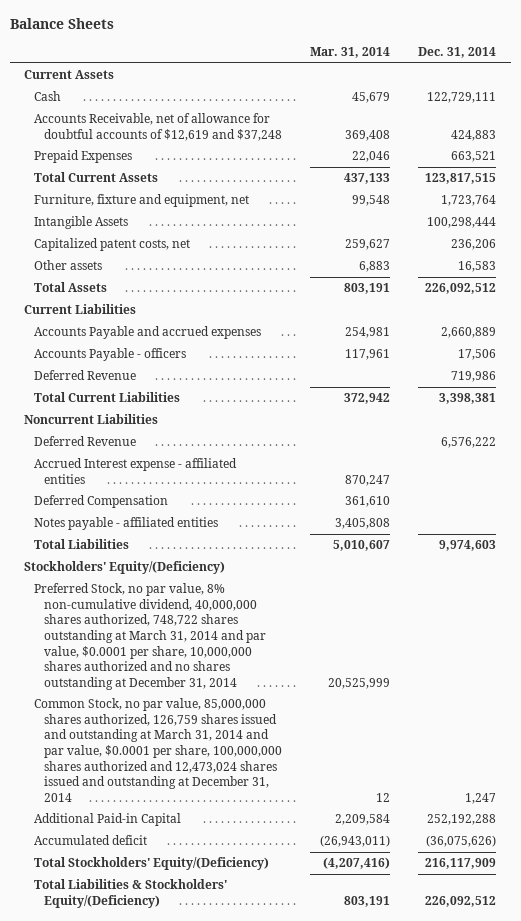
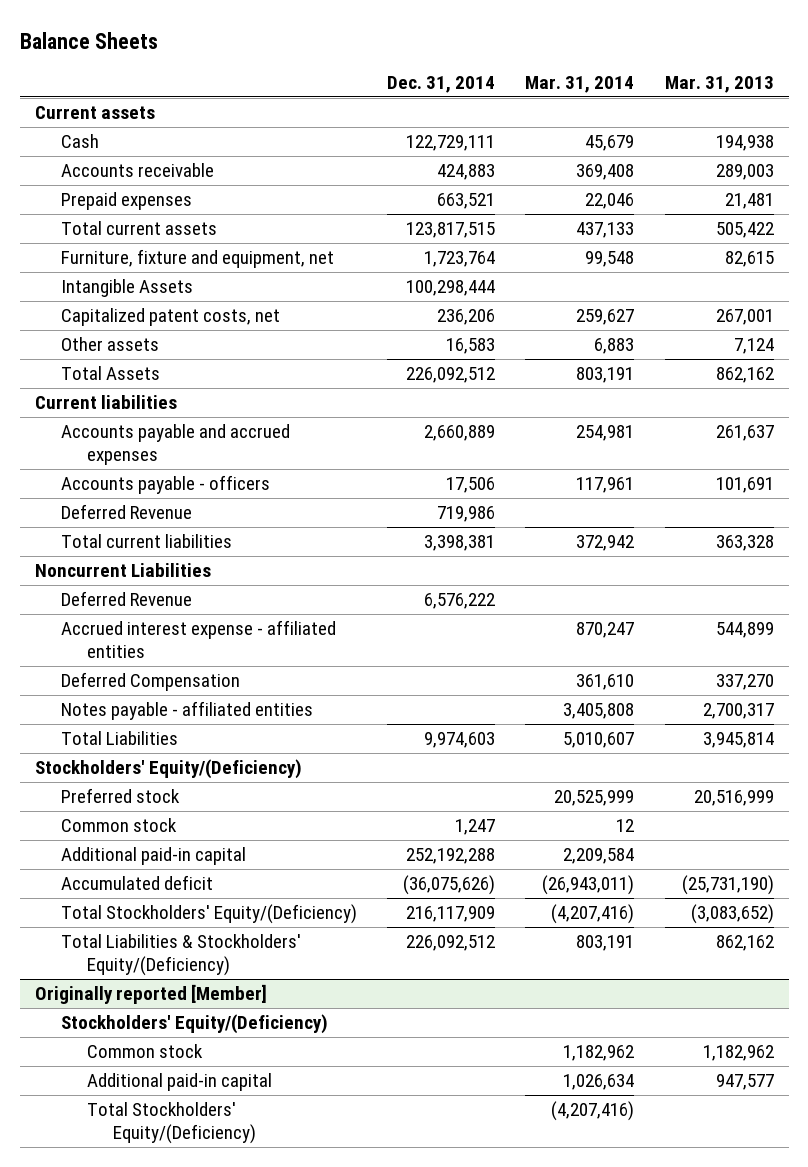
- | Mar. 31, 2014 | Dec. 31, 2014
+ | Dec. 31, 2014 | Mar. 31, 2014 | Mar. 31, 2013
- Current Assets
+ Current assets
- Accounts Receivable, net of allowance for doubtful accounts of $12,619 and $37,248 | 369,408 | 424,883
- Prepaid Expenses | 22,046 | 663,521
- Total Current Assets | 437,133 | 123,817,515
+ Accounts receivable | 424,883 | 369,408 | 289,003
+ Prepaid expenses | 663,521 | 22,046 | 21,481
+ Total current assets | 123,817,515 | 437,133 | 505,422
- Current Liabilities
- Accounts Payable and accrued expenses | 254,981 | 2,660,889
- Accounts Payable - officers | 117,961 | 17,506
+ Current liabilities
+ Accounts payable and accrued expenses | 2,660,889 | 254,981 | 261,637
+ Accounts payable - officers | 17,506 | 117,961 | 101,691
- Total Current Liabilities | 372,942 | 3,398,381
+ Total current liabilities | 3,398,381 | 372,942 | 363,328
- Accrued Interest expense - affiliated entities | 870,247 |
+ Accrued interest expense - affiliated entities | | 870,247 | 544,899
- Preferred Stock, no par value, 8% non-cumulative dividend, 40,000,000 shares authorized, 748,722 shares outstanding at March 31, 2014 and par value, $0.0001 per share, 10,000,000 shares authorized and no shares outstanding at December 31, 2014 | 20,525,999 |
- Common Stock, no par value, 85,000,000 shares authorized, 126,759 shares issued and outstanding at March 31, 2014 and par value, $0.0001 per share, 100,000,000 shares authorized and 12,473,024 shares issued and outstanding at December 31, 2014 | 12 | 1,247
- Additional Paid-in Capital | 2,209,584 | 252,192,288
+ Preferred stock | | 20,525,999 | 20,516,999
+ Common stock | 1,247 | 12 |
+ Additional paid-in capital | 252,192,288 | 2,209,584 |
+ Originally reported [Member]
+ Stockholders' Equity/(Deficiency)
+ Common stock | | 1,182,962 | 1,182,962
+ Additional paid-in capital | | 1,026,634 | 947,577
+ Total Stockholders' Equity/(Deficiency) | | (4,207,416) |

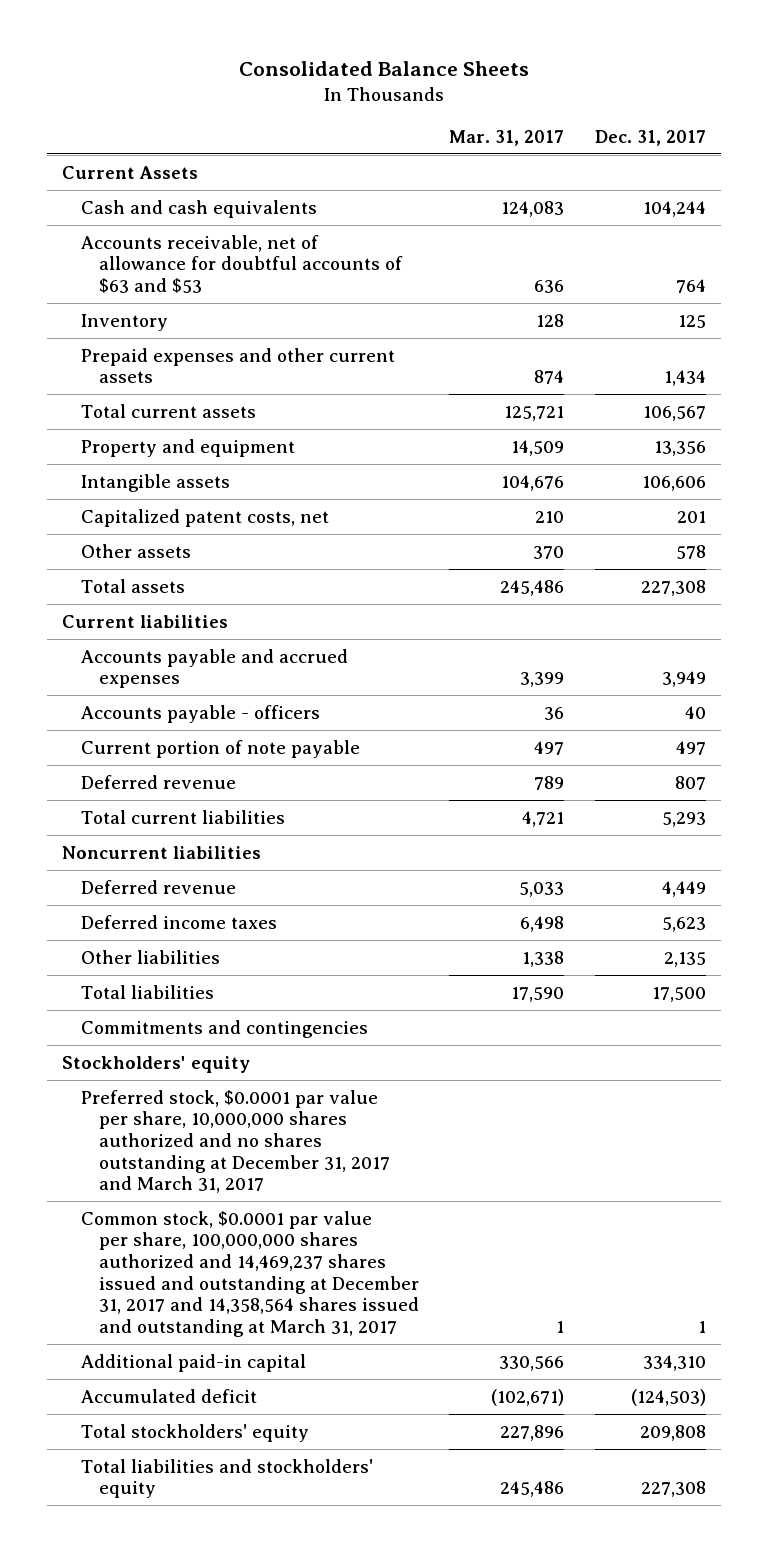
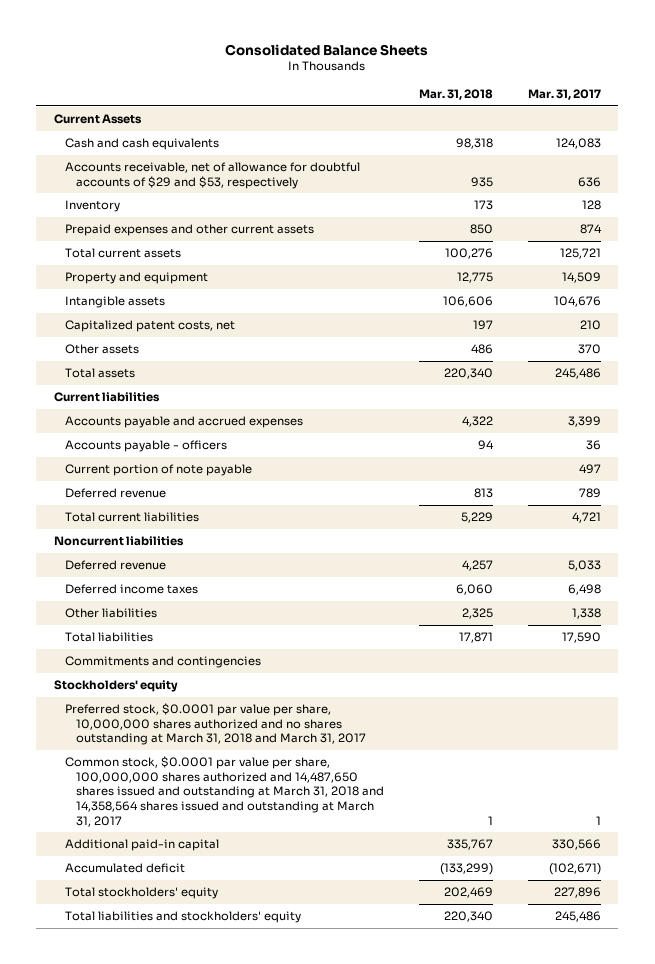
- | Mar. 31, 2017 | Dec. 31, 2017
+ | Mar. 31, 2018 | Mar. 31, 2017
- Accounts receivable, net of allowance for doubtful accounts of $63 and $53 | 636 | 764
+ Accounts receivable, net of allowance for doubtful accounts of $29 and $53, respectively | 935 | 636
- Preferred stock, $0.0001 par value per share, 10,000,000 shares authorized and no shares outstanding at December 31, 2017 and March 31, 2017
- Common stock, $0.0001 par value per share, 100,000,000 shares authorized and 14,469,237 shares issued and outstanding at December 31, 2017 and 14,358,564 shares issued and outstanding at March 31, 2017 | 1 | 1
+ Preferred stock, $0.0001 par value per share, 10,000,000 shares authorized and no shares outstanding at March 31, 2018 and March 31, 2017
+ Common stock, $0.0001 par value per share, 100,000,000 shares authorized and 14,487,650 shares issued and outstanding at March 31, 2018 and 14,358,564 shares issued and outstanding at March 31, 2017 | 1 | 1

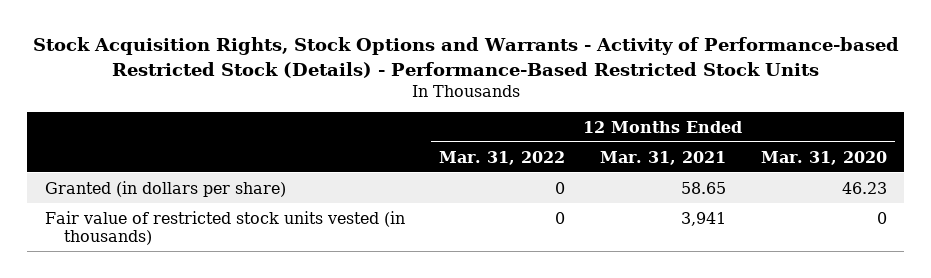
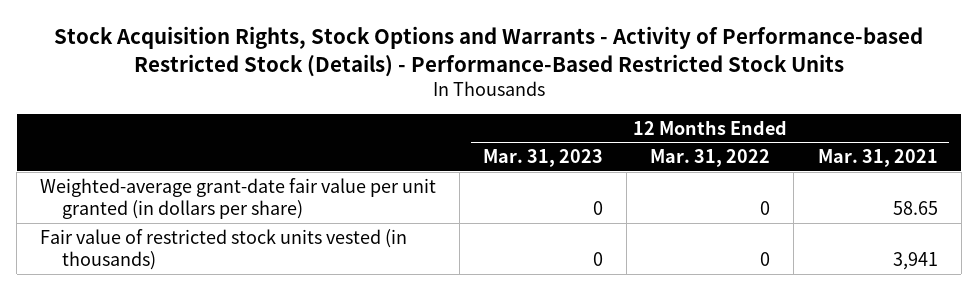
- | 12 Months Ended Mar. 31, 2022 | 12 Months Ended Mar. 31, 2021 | 12 Months Ended Mar. 31, 2020
+ | 12 Months Ended Mar. 31, 2023 | 12 Months Ended Mar. 31, 2022 | 12 Months Ended Mar. 31, 2021
- Granted (in dollars per share) | 0 | 58.65 | 46.23
+ Weighted-average grant-date fair value per unit granted (in dollars per share) | 0 | 0 | 58.65

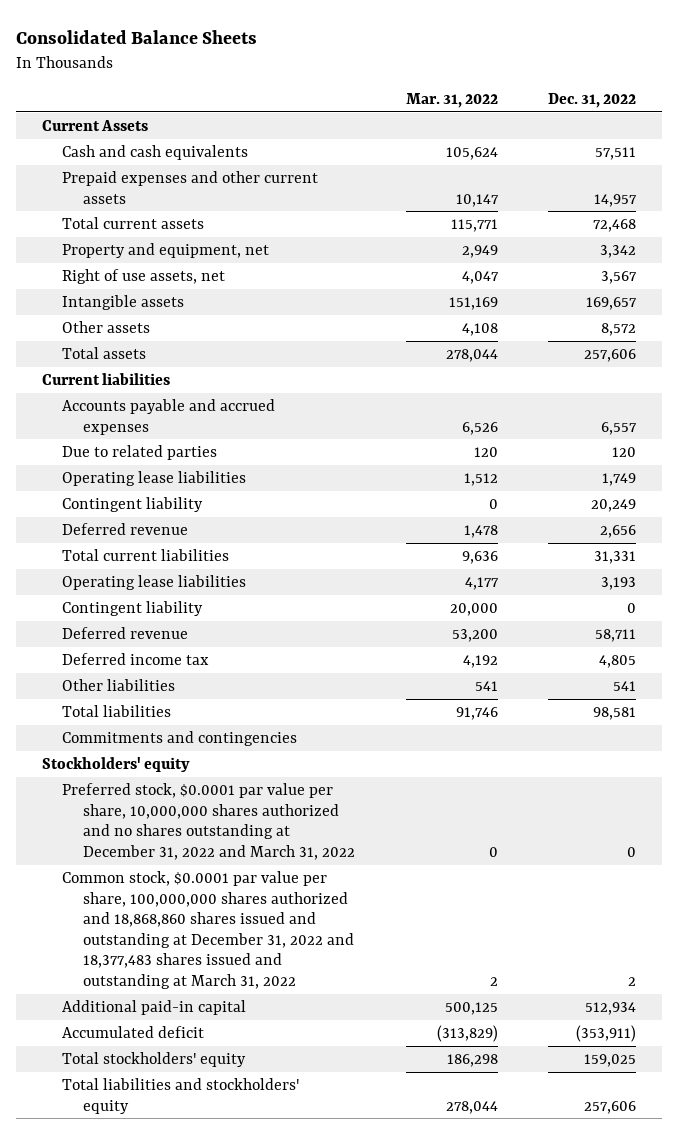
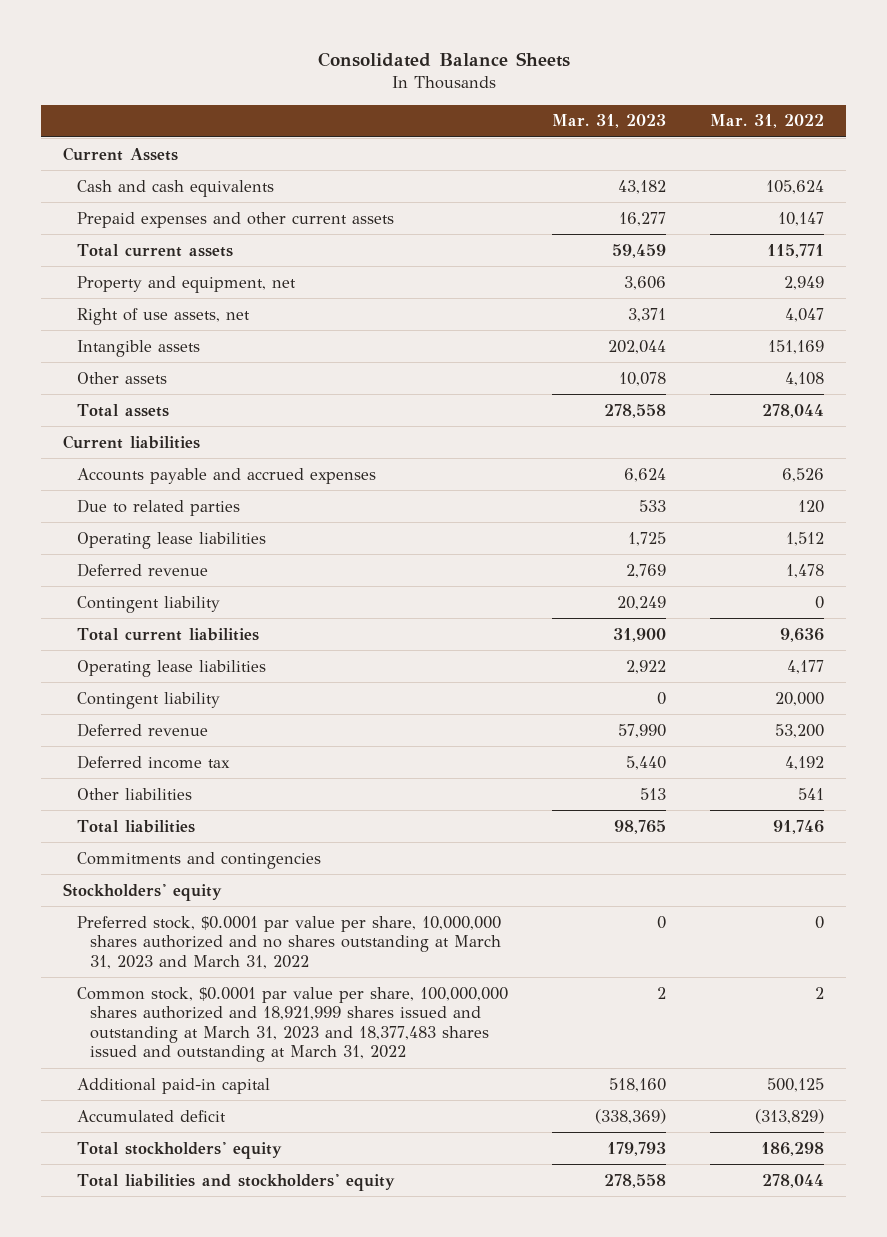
- | Mar. 31, 2022 | Dec. 31, 2022
+ | Mar. 31, 2023 | Mar. 31, 2022
moved down: Contingent liability | 20,249 | 0
- Preferred stock, $0.0001 par value per share, 10,000,000 shares authorized and no shares outstanding at December 31, 2022 and March 31, 2022 | 0 | 0
- Common stock, $0.0001 par value per share, 100,000,000 shares authorized and 18,868,860 shares issued and outstanding at December 31, 2022 and 18,377,483 shares issued and outstanding at March 31, 2022 | 2 | 2
+ Preferred stock, $0.0001 par value per share, 10,000,000 shares authorized and no shares outstanding at March 31, 2023 and March 31, 2022 | 0 | 0
+ Common stock, $0.0001 par value per share, 100,000,000 shares authorized and 18,921,999 shares issued and outstanding at March 31, 2023 and 18,377,483 shares issued and outstanding at March 31, 2022 | 2 | 2

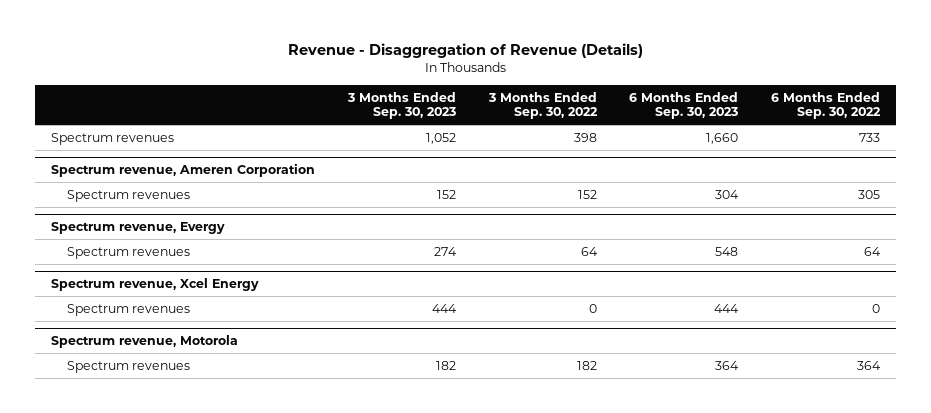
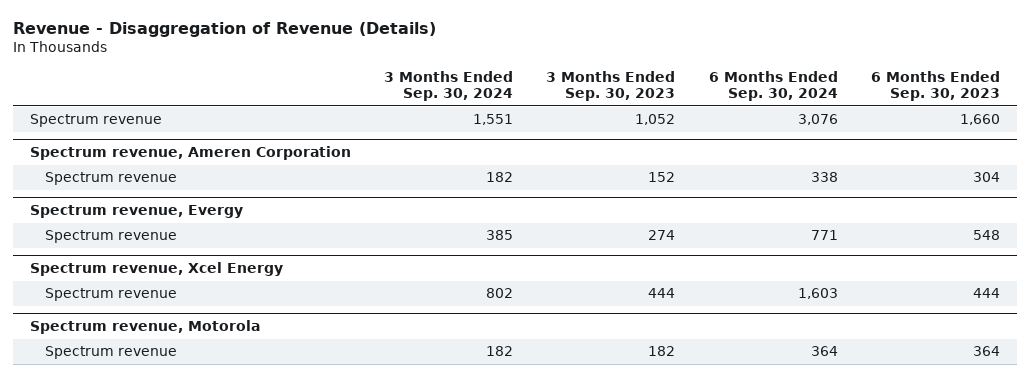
- | 3 Months Ended Sep. 30, 2023 | 3 Months Ended Sep. 30, 2022 | 6 Months Ended Sep. 30, 2023 | 6 Months Ended Sep. 30, 2022
+ | 3 Months Ended Sep. 30, 2024 | 3 Months Ended Sep. 30, 2023 | 6 Months Ended Sep. 30, 2024 | 6 Months Ended Sep. 30, 2023
- Spectrum revenues | 1,052 | 398 | 1,660 | 733
+ Spectrum revenue | 1,551 | 1,052 | 3,076 | 1,660
@ Spectrum revenue, Ameren Corporation
- Spectrum revenues | 152 | 152 | 304 | 305
+ Spectrum revenue | 182 | 152 | 338 | 304
@ Spectrum revenue, Evergy
- Spectrum revenues | 274 | 64 | 548 | 64
+ Spectrum revenue | 385 | 274 | 771 | 548
@ Spectrum revenue, Xcel Energy
- Spectrum revenues | 444 | 0 | 444 | 0
+ Spectrum revenue | 802 | 444 | 1,603 | 444
@ Spectrum revenue, Motorola
- Spectrum revenues | 182 | 182 | 364 | 364
+ Spectrum revenue | 182 | 182 | 364 | 364

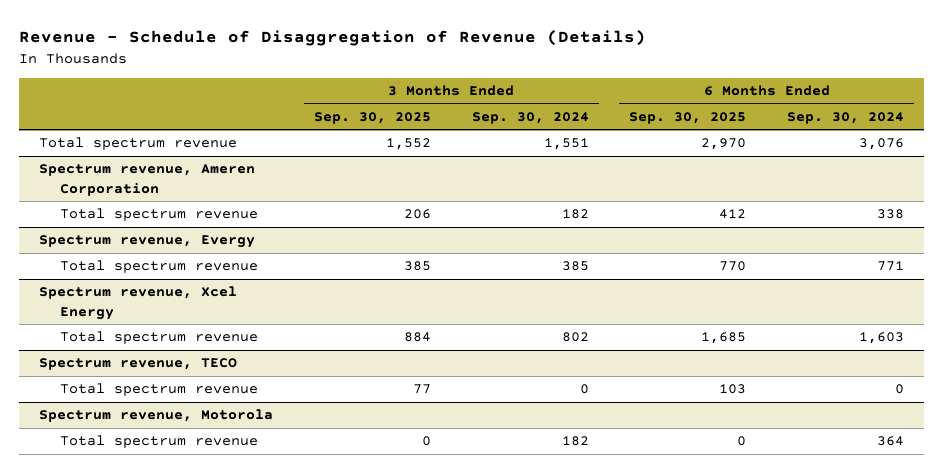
- Revenue - Disaggregation of Revenue (Details)
+ Revenue - Schedule of Disaggregation of Revenue (Details)
- | 3 Months Ended Sep. 30, 2024 | 3 Months Ended Sep. 30, 2023 | 6 Months Ended Sep. 30, 2024 | 6 Months Ended Sep. 30, 2023
+ | 3 Months Ended Sep. 30, 2025 | 3 Months Ended Sep. 30, 2024 | 6 Months Ended Sep. 30, 2025 | 6 Months Ended Sep. 30, 2024
- Spectrum revenue | 1,551 | 1,052 | 3,076 | 1,660
+ Total spectrum revenue | 1,552 | 1,551 | 2,970 | 3,076
@ Spectrum revenue, Ameren Corporation
- Spectrum revenue | 182 | 152 | 338 | 304
+ Total spectrum revenue | 206 | 182 | 412 | 338
@ Spectrum revenue, Evergy
- Spectrum revenue | 385 | 274 | 771 | 548
+ Total spectrum revenue | 385 | 385 | 770 | 771
@ Spectrum revenue, Xcel Energy
- Spectrum revenue | 802 | 444 | 1,603 | 444
+ Total spectrum revenue | 884 | 802 | 1,685 | 1,603
+ Spectrum revenue, TECO
+ Total spectrum revenue | 77 | 0 | 103 | 0
@ Spectrum revenue, Motorola
- Spectrum revenue | 182 | 182 | 364 | 364
+ Total spectrum revenue | 0 | 182 | 0 | 364

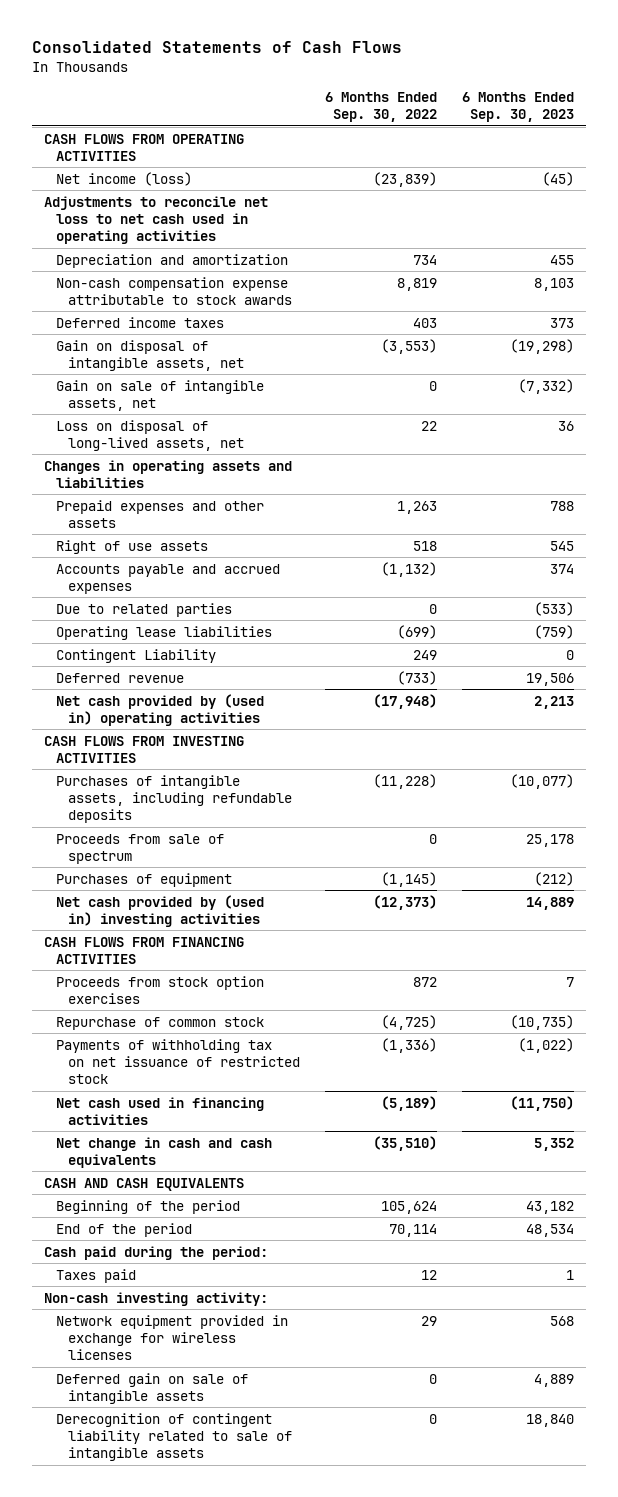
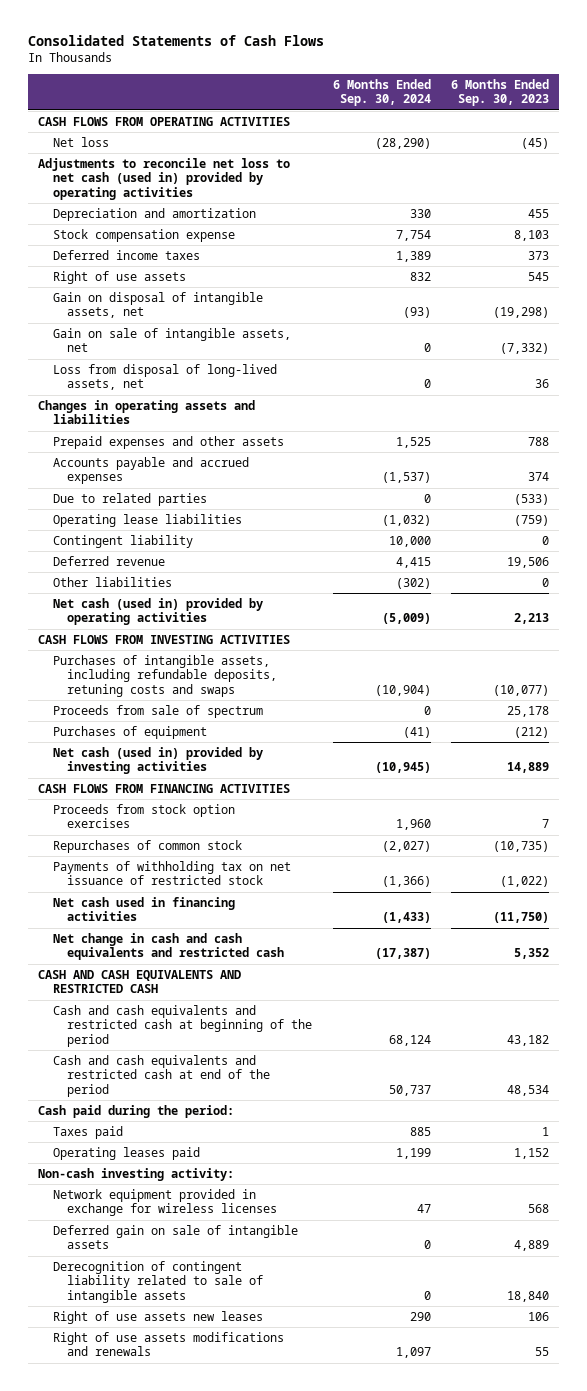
- | 6 Months Ended Sep. 30, 2022 | 6 Months Ended Sep. 30, 2023
+ | 6 Months Ended Sep. 30, 2024 | 6 Months Ended Sep. 30, 2023
- Net income (loss) | (23,839) | (45)
- Adjustments to reconcile net loss to net cash used in operating activities
+ Net loss | (28,290) | (45)
+ Adjustments to reconcile net loss to net cash (used in) provided by operating activities
- Non-cash compensation expense attributable to stock awards | 8,819 | 8,103
+ Stock compensation expense | 7,754 | 8,103
moved up: Right of use assets | 832 | 545
- Loss on disposal of long-lived assets, net | 22 | 36
+ Loss from disposal of long-lived assets, net | 0 | 36
- Contingent Liability | 249 | 0
+ Contingent liability | 10,000 | 0
- Net cash provided by (used in) operating activities | (17,948) | 2,213
+ Other liabilities | (302) | 0
+ Net cash (used in) provided by operating activities | (5,009) | 2,213
- Purchases of intangible assets, including refundable deposits | (11,228) | (10,077)
+ Purchases of intangible assets, including refundable deposits, retuning costs and swaps | (10,904) | (10,077)
- Net cash provided by (used in) investing activities | (12,373) | 14,889
+ Net cash (used in) provided by investing activities | (10,945) | 14,889
- Repurchase of common stock | (4,725) | (10,735)
+ Repurchases of common stock | (2,027) | (10,735)
- Net change in cash and cash equivalents | (35,510) | 5,352
- CASH AND CASH EQUIVALENTS
- Beginning of the period | 105,624 | 43,182
- End of the period | 70,114 | 48,534
+ Net change in cash and cash equivalents and restricted cash | (17,387) | 5,352
+ CASH AND CASH EQUIVALENTS AND RESTRICTED CASH
+ Cash and cash equivalents and restricted cash at beginning of the period | 68,124 | 43,182
+ Cash and cash equivalents and restricted cash at end of the period | 50,737 | 48,534
+ Operating leases paid | 1,199 | 1,152
+ Right of use assets new leases | 290 | 106
+ Right of use assets modifications and renewals | 1,097 | 55

